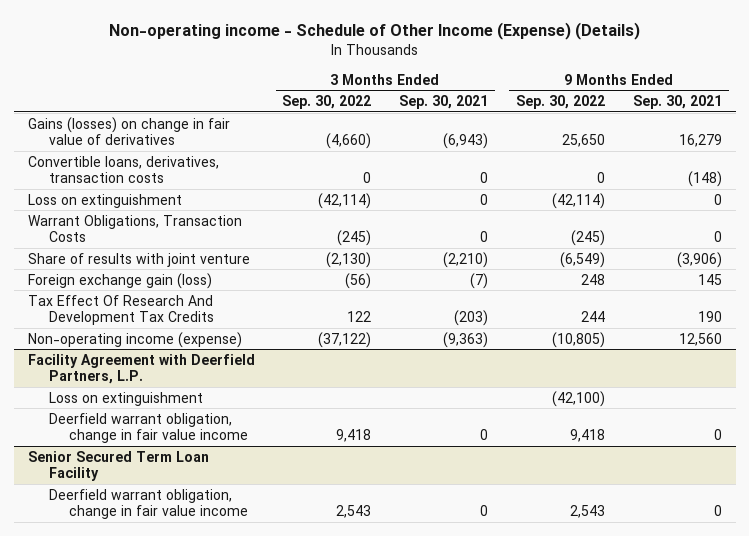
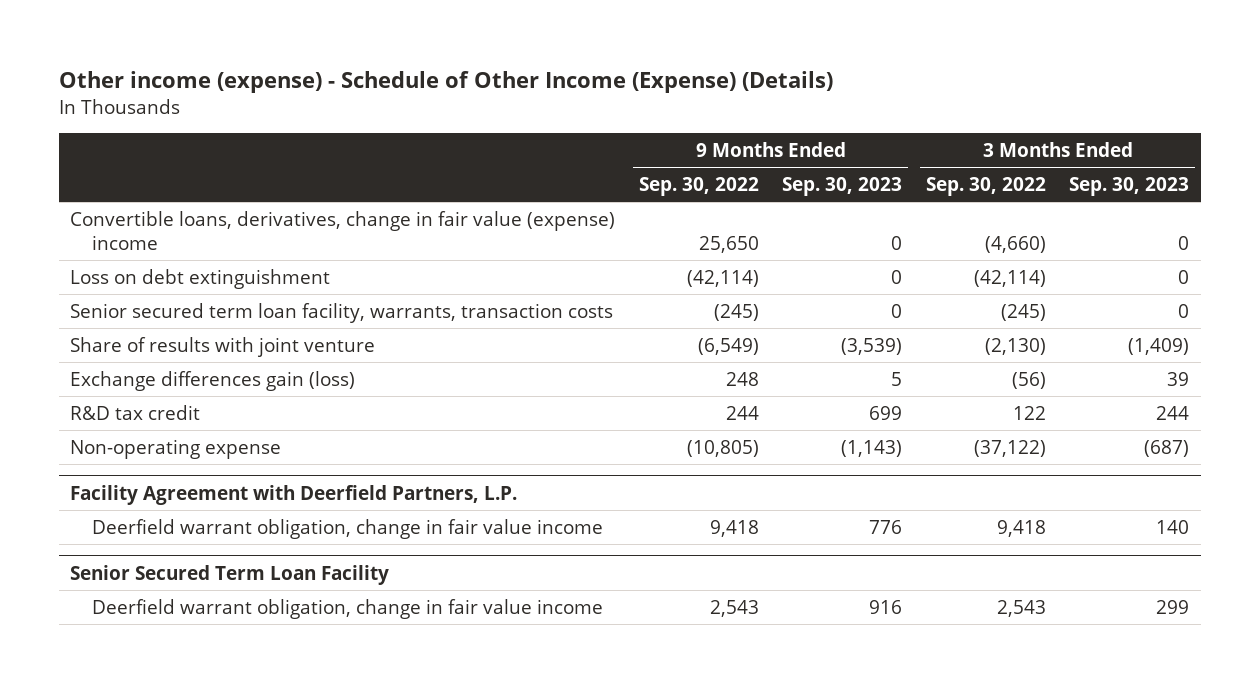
- Non-operating income - Schedule of Other Income (Expense) (Details)
+ Other income (expense) - Schedule of Other Income (Expense) (Details)
- | 3 Months Ended Sep. 30, 2022 | 3 Months Ended Sep. 30, 2021 | 9 Months Ended Sep. 30, 2022 | 9 Months Ended Sep. 30, 2021
+ | 9 Months Ended Sep. 30, 2022 | 9 Months Ended Sep. 30, 2023 | 3 Months Ended Sep. 30, 2022 | 3 Months Ended Sep. 30, 2023
- Gains (losses) on change in fair value of derivatives | (4,660) | (6,943) | 25,650 | 16,279
- Convertible loans, derivatives, transaction costs | 0 | 0 | 0 | (148)
- Loss on extinguishment | (42,114) | 0 | (42,114) | 0
- Warrant Obligations, Transaction Costs | (245) | 0 | (245) | 0
+ Convertible loans, derivatives, change in fair value (expense) income | 25,650 | 0 | (4,660) | 0
+ Loss on debt extinguishment | (42,114) | 0 | (42,114) | 0
+ Senior secured term loan facility, warrants, transaction costs | (245) | 0 | (245) | 0
- Foreign exchange gain (loss) | (56) | (7) | 248 | 145
- Tax Effect Of Research And Development Tax Credits | 122 | (203) | 244 | 190
- Non-operating income (expense) | (37,122) | (9,363) | (10,805) | 12,560
+ Exchange differences gain (loss) | 248 | 5 | (56) | 39
+ R&D tax credit | 244 | 699 | 122 | 244
+ Non-operating expense | (10,805) | (1,143) | (37,122) | (687)
@ Facility Agreement with Deerfield Partners, L.P.
- Loss on extinguishment | | | (42,100) |

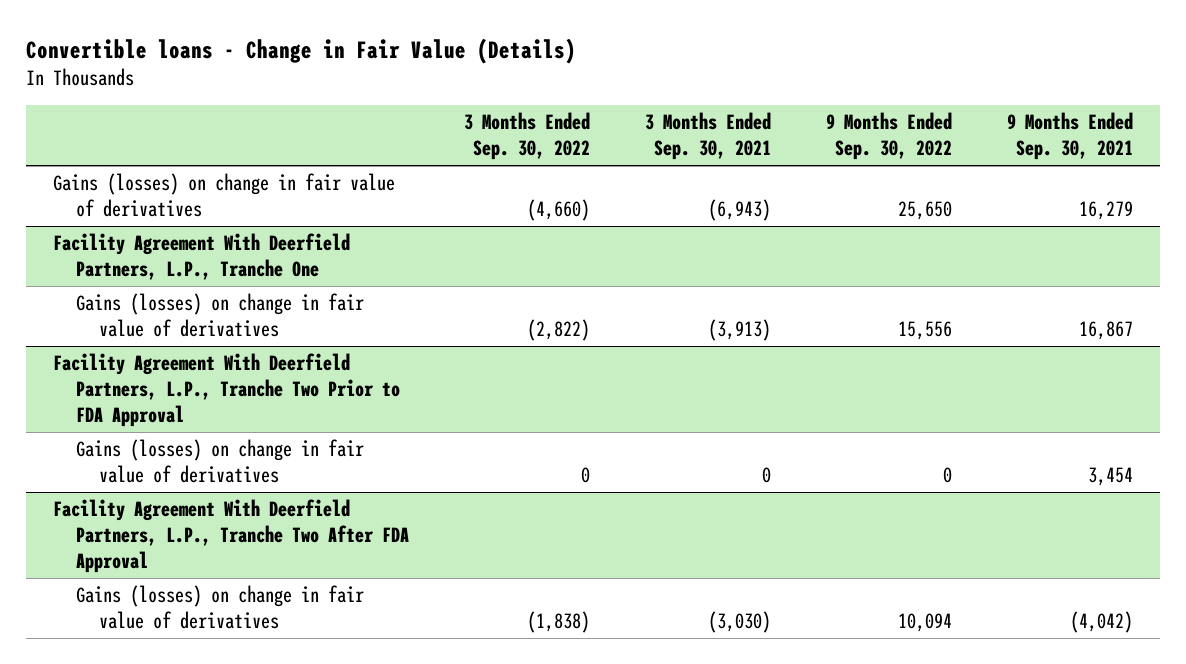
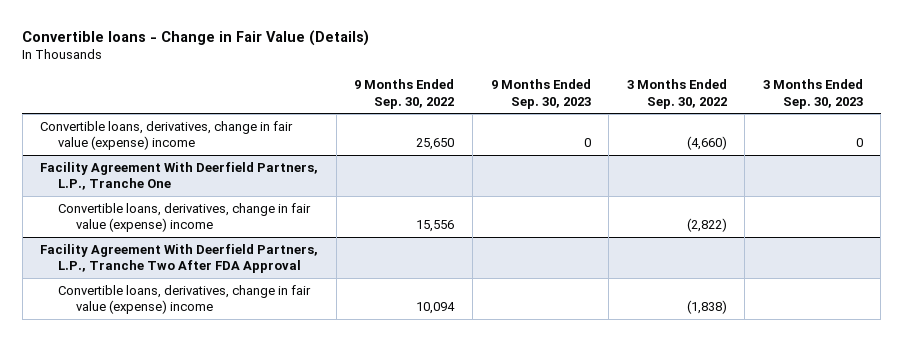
- | 3 Months Ended Sep. 30, 2022 | 3 Months Ended Sep. 30, 2021 | 9 Months Ended Sep. 30, 2022 | 9 Months Ended Sep. 30, 2021
+ | 9 Months Ended Sep. 30, 2022 | 9 Months Ended Sep. 30, 2023 | 3 Months Ended Sep. 30, 2022 | 3 Months Ended Sep. 30, 2023
- Gains (losses) on change in fair value of derivatives | (4,660) | (6,943) | 25,650 | 16,279
+ Convertible loans, derivatives, change in fair value (expense) income | 25,650 | 0 | (4,660) | 0
@ Facility Agreement With Deerfield Partners, L.P., Tranche One
- Gains (losses) on change in fair value of derivatives | (2,822) | (3,913) | 15,556 | 16,867
- Facility Agreement With Deerfield Partners, L.P., Tranche Two Prior to FDA Approval
- Gains (losses) on change in fair value of derivatives | 0 | 0 | 0 | 3,454
@ Facility Agreement With Deerfield Partners, L.P., Tranche One
+ Convertible loans, derivatives, change in fair value (expense) income | 15,556 | | (2,822) |
@ Facility Agreement With Deerfield Partners, L.P., Tranche Two After FDA Approval
- Gains (losses) on change in fair value of derivatives | (1,838) | (3,030) | 10,094 | (4,042)
+ Convertible loans, derivatives, change in fair value (expense) income | 10,094 | | (1,838) |

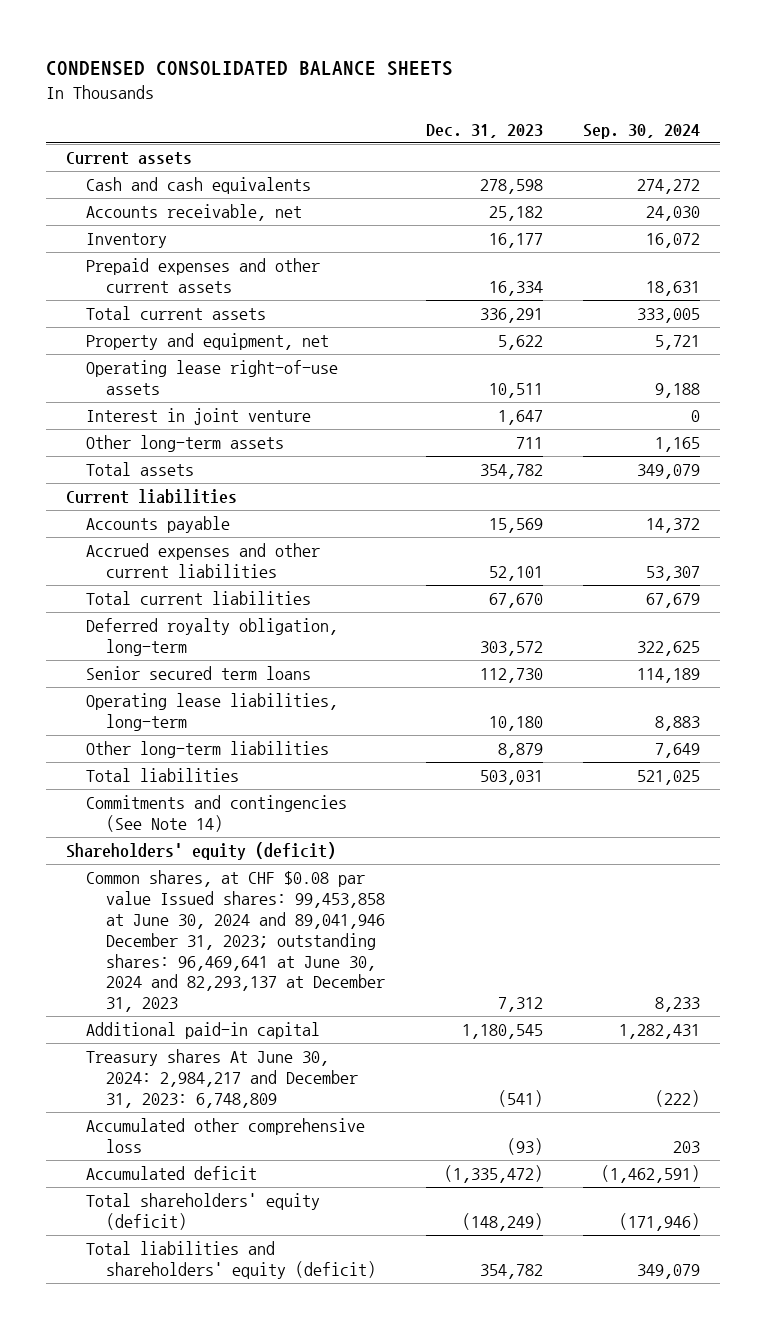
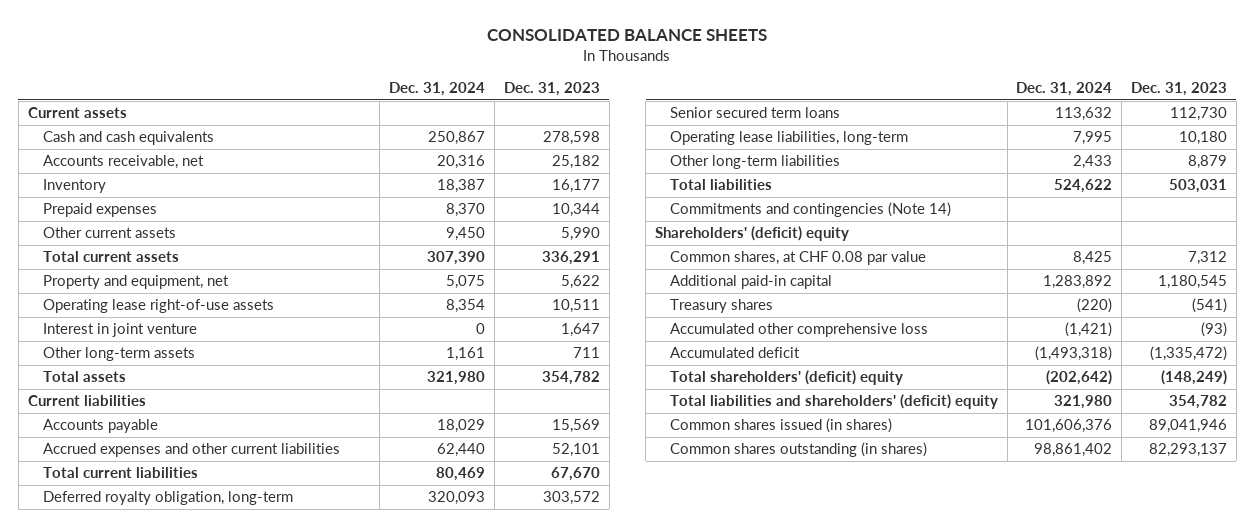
- CONDENSED CONSOLIDATED BALANCE SHEETS
+ CONSOLIDATED BALANCE SHEETS
- | Dec. 31, 2023 | Sep. 30, 2024
+ | Dec. 31, 2024 | Dec. 31, 2023
- Prepaid expenses and other current assets | 16,334 | 18,631
+ Prepaid expenses | 8,370 | 10,344
+ Other current assets | 9,450 | 5,990
- Commitments and contingencies (See Note 14)
- Shareholders' equity (deficit)
- Common shares, at CHF $0.08 par value Issued shares: 99,453,858 at June 30, 2024 and 89,041,946 December 31, 2023; outstanding shares: 96,469,641 at June 30, 2024 and 82,293,137 at December 31, 2023 | 7,312 | 8,233
+ Commitments and contingencies (Note 14)
+ Shareholders' (deficit) equity
+ Common shares, at CHF 0.08 par value | 8,425 | 7,312
- Treasury shares At June 30, 2024: 2,984,217 and December 31, 2023: 6,748,809 | (541) | (222)
+ Treasury shares | (220) | (541)
- Total shareholders' equity (deficit) | (148,249) | (171,946)
- Total liabilities and shareholders' equity (deficit) | 354,782 | 349,079
+ Total shareholders' (deficit) equity | (202,642) | (148,249)
+ Total liabilities and shareholders' (deficit) equity | 321,980 | 354,782
+ Common shares issued (in shares) | 101,606,376 | 89,041,946
+ Common shares outstanding (in shares) | 98,861,402 | 82,293,137

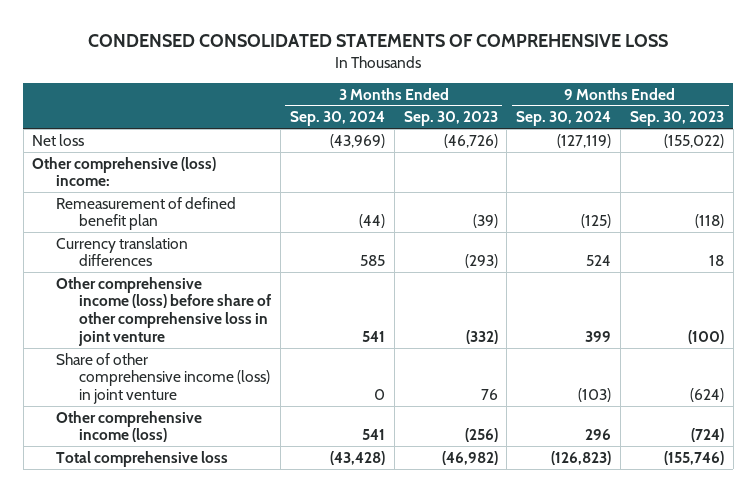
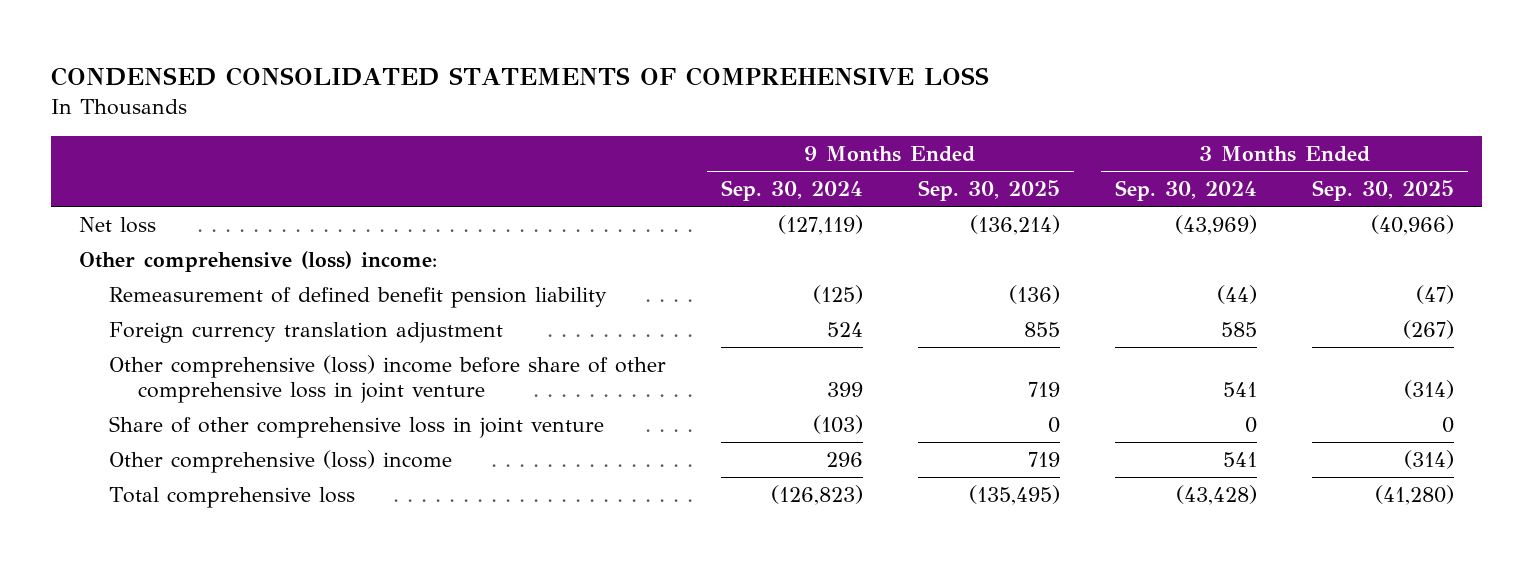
- | 3 Months Ended Sep. 30, 2024 | 3 Months Ended Sep. 30, 2023 | 9 Months Ended Sep. 30, 2024 | 9 Months Ended Sep. 30, 2023
+ | 9 Months Ended Sep. 30, 2024 | 9 Months Ended Sep. 30, 2025 | 3 Months Ended Sep. 30, 2024 | 3 Months Ended Sep. 30, 2025
- Remeasurement of defined benefit plan | (44) | (39) | (125) | (118)
- Currency translation differences | 585 | (293) | 524 | 18
- Other comprehensive income (loss) before share of other comprehensive loss in joint venture | 541 | (332) | 399 | (100)
- Share of other comprehensive income (loss) in joint venture | 0 | 76 | (103) | (624)
- Other comprehensive income (loss) | 541 | (256) | 296 | (724)
+ Remeasurement of defined benefit pension liability | (125) | (136) | (44) | (47)
+ Foreign currency translation adjustment | 524 | 855 | 585 | (267)
+ Other comprehensive (loss) income before share of other comprehensive loss in joint venture | 399 | 719 | 541 | (314)
+ Share of other comprehensive loss in joint venture | (103) | 0 | 0 | 0
+ Other comprehensive (loss) income | 296 | 719 | 541 | (314)

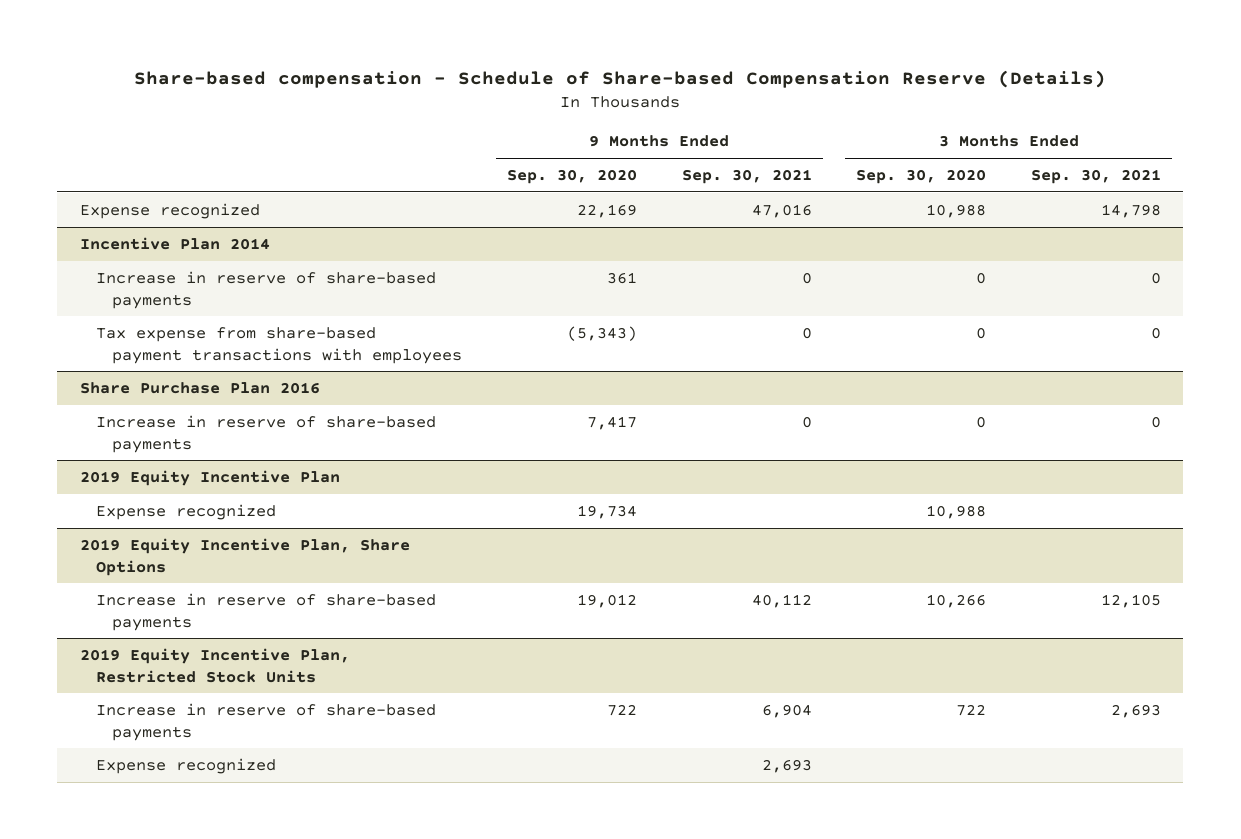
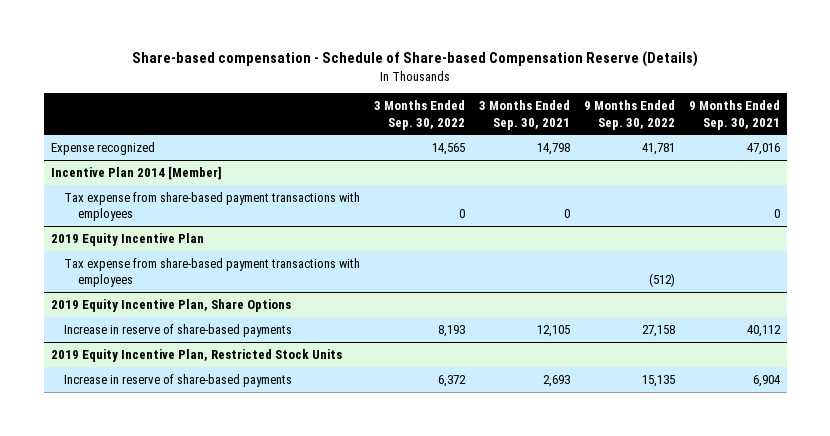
- | 9 Months Ended Sep. 30, 2020 | 9 Months Ended Sep. 30, 2021 | 3 Months Ended Sep. 30, 2020 | 3 Months Ended Sep. 30, 2021
+ | 3 Months Ended Sep. 30, 2022 | 3 Months Ended Sep. 30, 2021 | 9 Months Ended Sep. 30, 2022 | 9 Months Ended Sep. 30, 2021
- Incentive Plan 2014
- Increase in reserve of share-based payments | 361 | 0 | 0 | 0
+ Incentive Plan 2014 [Member]
- Share Purchase Plan 2016
- Increase in reserve of share-based payments | 7,417 | 0 | 0 | 0
@ 2019 Equity Incentive Plan
- Expense recognized | 19,734 | | 10,988 |
+ Tax expense from share-based payment transactions with employees | | | (512) |
@ 2019 Equity Incentive Plan, Restricted Stock Units
- Expense recognized | | 2,693 | |

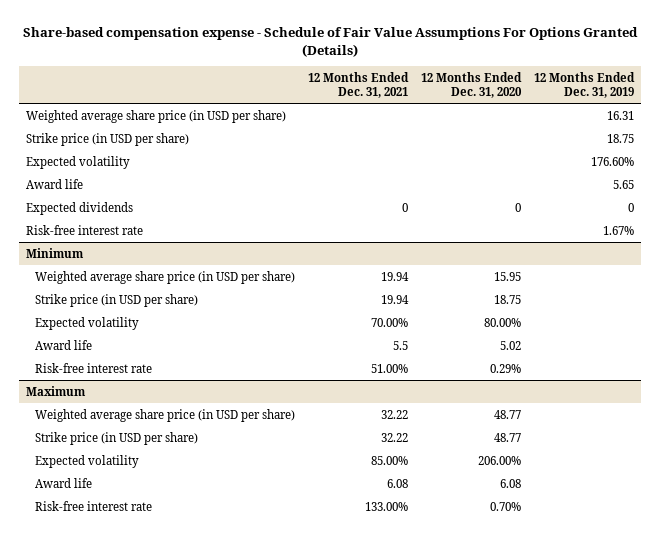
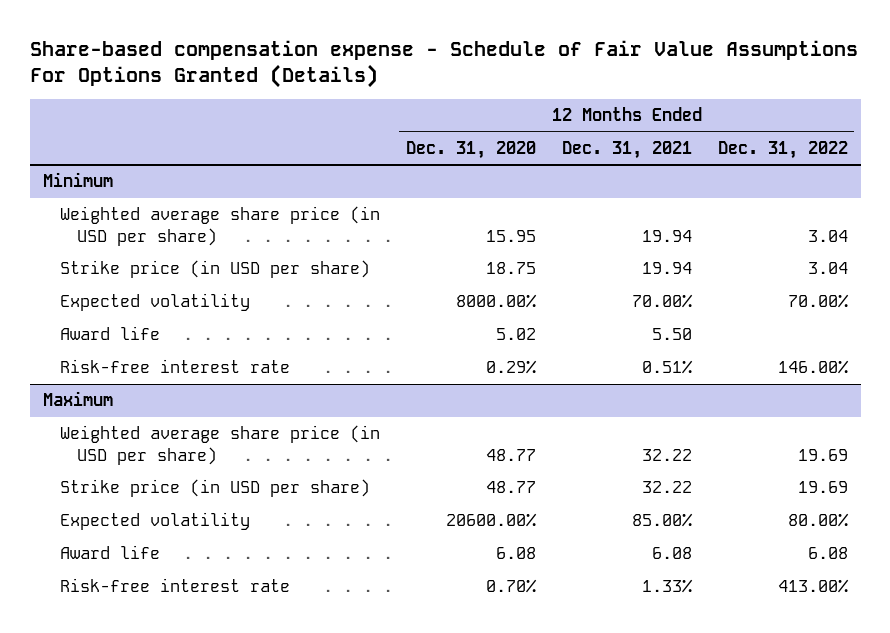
- | 12 Months Ended Dec. 31, 2021 | 12 Months Ended Dec. 31, 2020 | 12 Months Ended Dec. 31, 2019
+ | 12 Months Ended Dec. 31, 2020 | 12 Months Ended Dec. 31, 2021 | 12 Months Ended Dec. 31, 2022
- Weighted average share price (in USD per share) | | | 16.31
- Strike price (in USD per share) | | | 18.75
- Expected volatility | | | 176.60%
- Award life | | | 5.65
- Expected dividends | 0 | 0 | 0
- Risk-free interest rate | | | 1.67%
@ Minimum
- Expected volatility | 70.00% | 80.00% |
- Award life | 5.5 | 5.02 |
- Risk-free interest rate | 51.00% | 0.29% |
+ Expected volatility | 8000.00% | 70.00% | 70.00%
+ Award life | 5.02 | 5.50 |
+ Risk-free interest rate | 0.29% | 0.51% | 146.00%
@ Maximum
- Expected volatility | 85.00% | 206.00% |
+ Expected volatility | 20600.00% | 85.00% | 80.00%
- Risk-free interest rate | 133.00% | 0.70% |
+ Risk-free interest rate | 0.70% | 1.33% | 413.00%

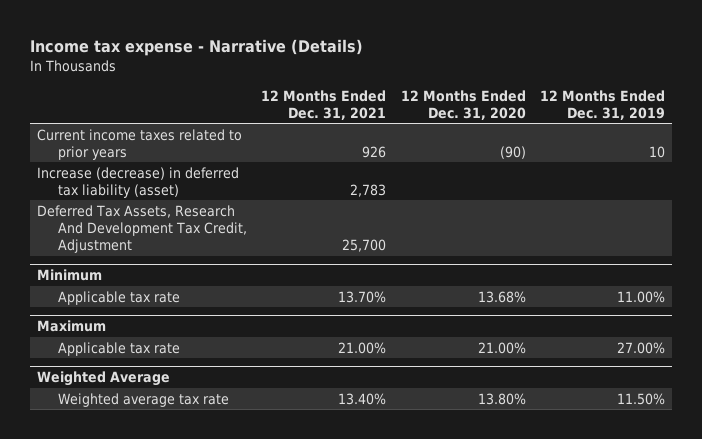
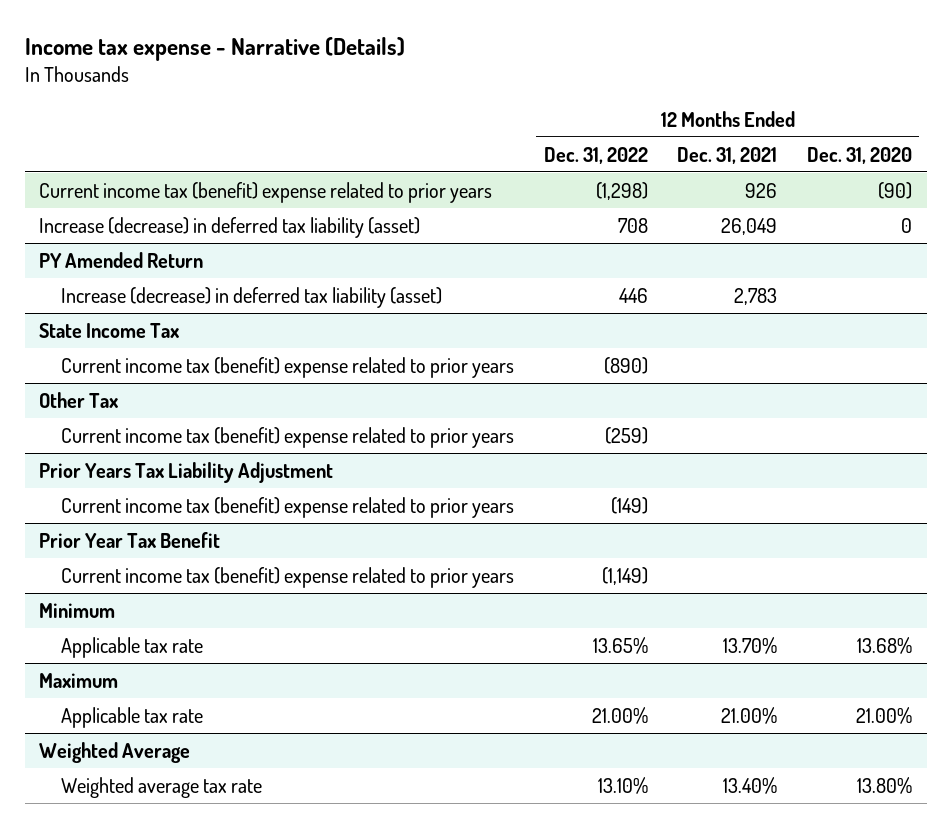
- | 12 Months Ended Dec. 31, 2021 | 12 Months Ended Dec. 31, 2020 | 12 Months Ended Dec. 31, 2019
+ | 12 Months Ended Dec. 31, 2022 | 12 Months Ended Dec. 31, 2021 | 12 Months Ended Dec. 31, 2020
- Current income taxes related to prior years | 926 | (90) | 10
+ Current income tax (benefit) expense related to prior years | (1,298) | 926 | (90)
+ Increase (decrease) in deferred tax liability (asset) | 708 | 26,049 | 0
+ PY Amended Return
- Deferred Tax Assets, Research And Development Tax Credit, Adjustment | 25,700 | |
+ State Income Tax
+ Current income tax (benefit) expense related to prior years | (890) | |
+ Other Tax
+ Current income tax (benefit) expense related to prior years | (259) | |
+ Prior Years Tax Liability Adjustment
+ Current income tax (benefit) expense related to prior years | (149) | |
+ Prior Year Tax Benefit
+ Current income tax (benefit) expense related to prior years | (1,149) | |

